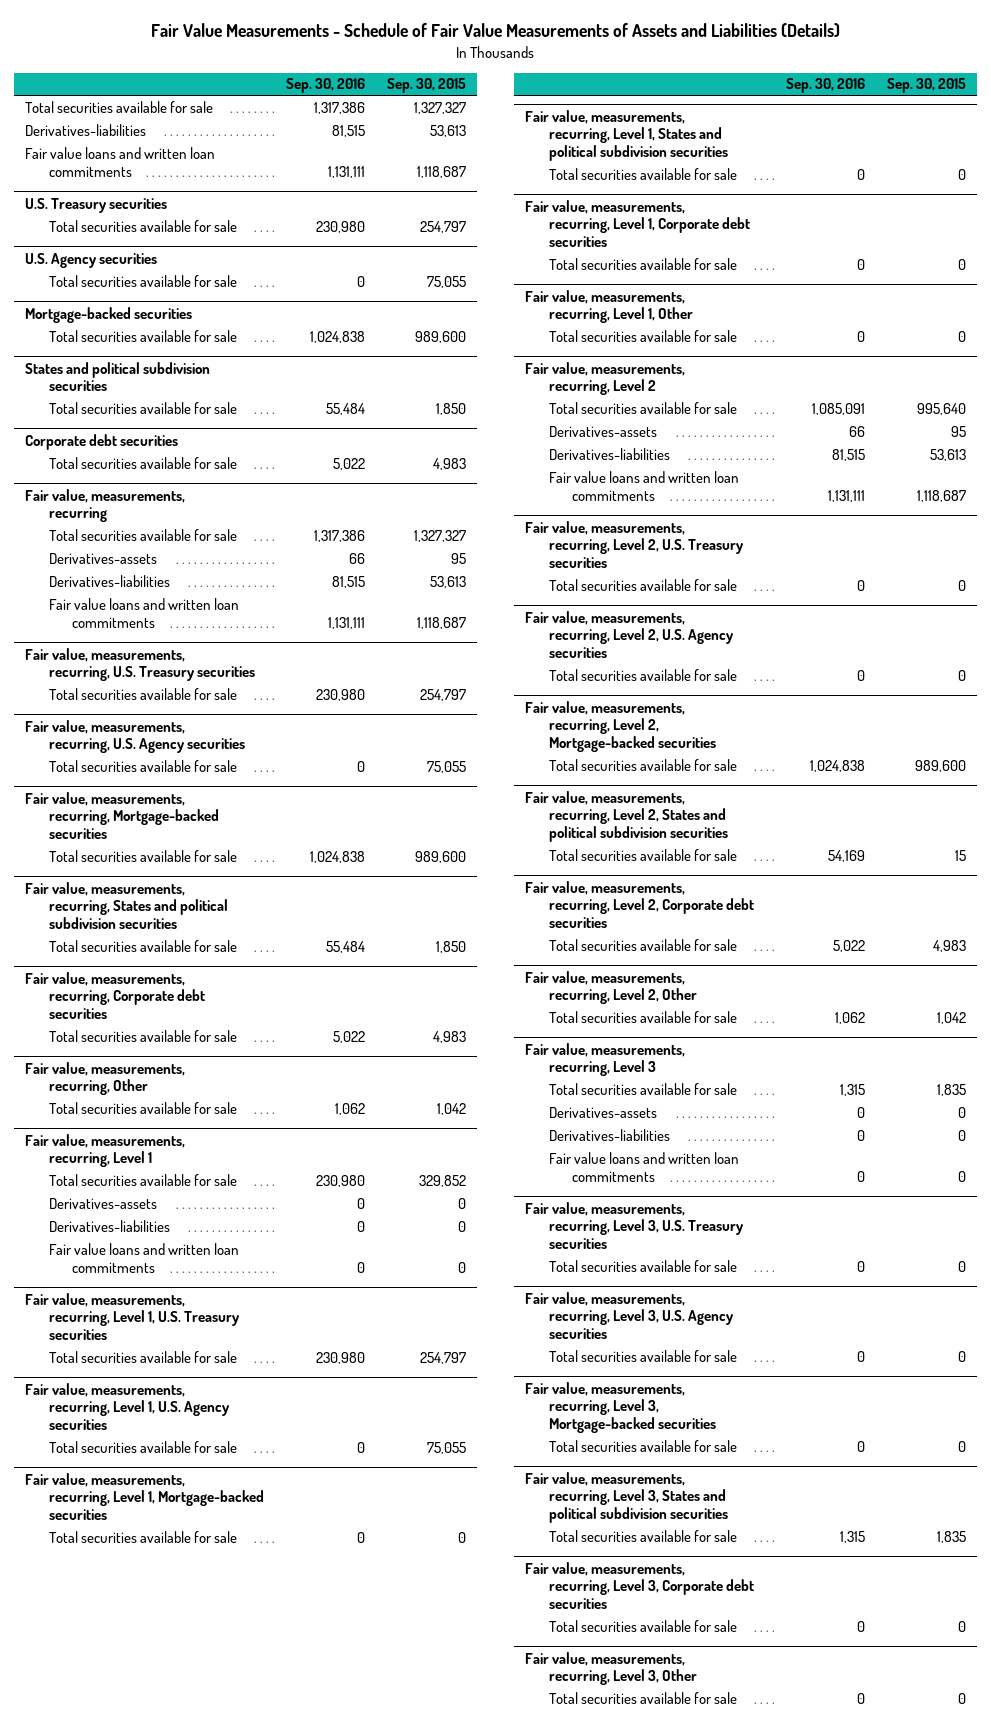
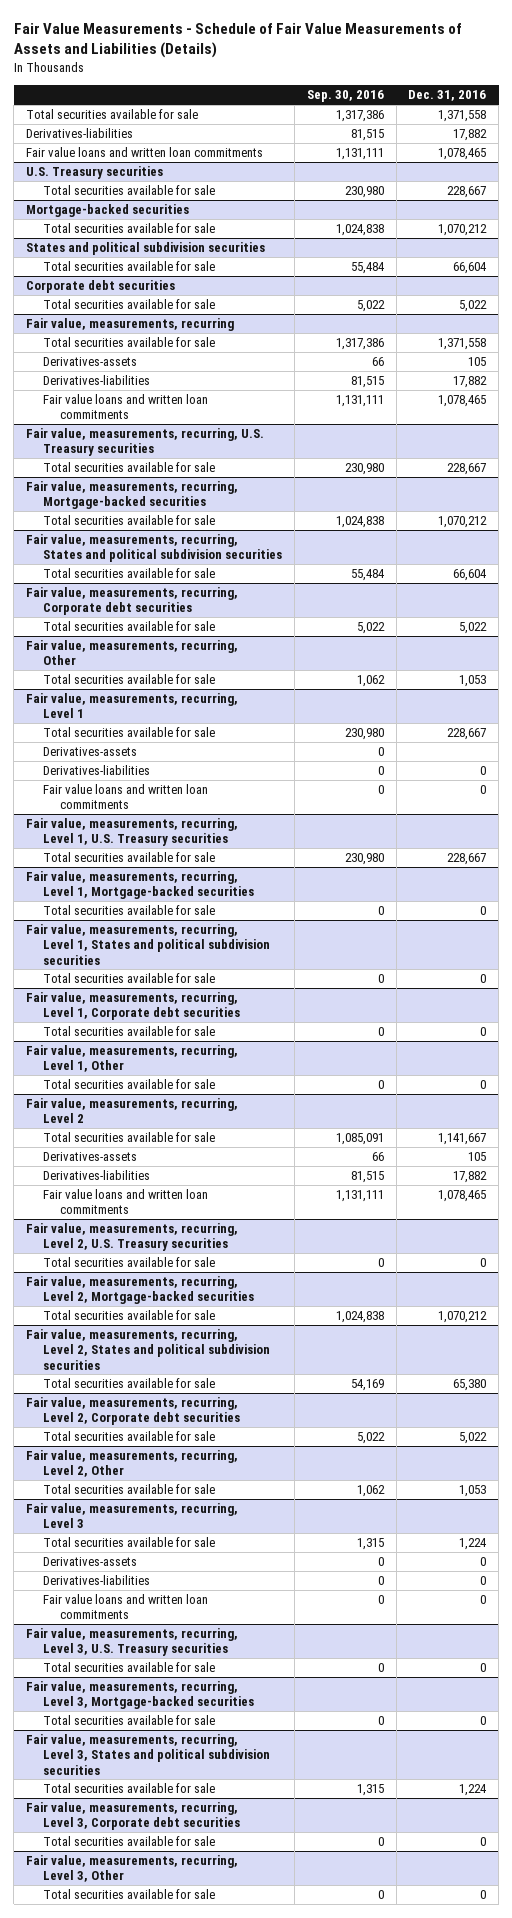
- | Sep. 30, 2016 | Sep. 30, 2015
+ | Sep. 30, 2016 | Dec. 31, 2016
- U.S. Agency securities
- Total securities available for sale | 0 | 75,055
- Fair value, measurements, recurring, U.S. Agency securities
- Total securities available for sale | 0 | 75,055
- Fair value, measurements, recurring, Level 1, U.S. Agency securities
- Total securities available for sale | 0 | 75,055
- Fair value, measurements, recurring, Level 2, U.S. Agency securities
- Total securities available for sale | 0 | 0
- Fair value, measurements, recurring, Level 3, U.S. Agency securities
- Total securities available for sale | 0 | 0

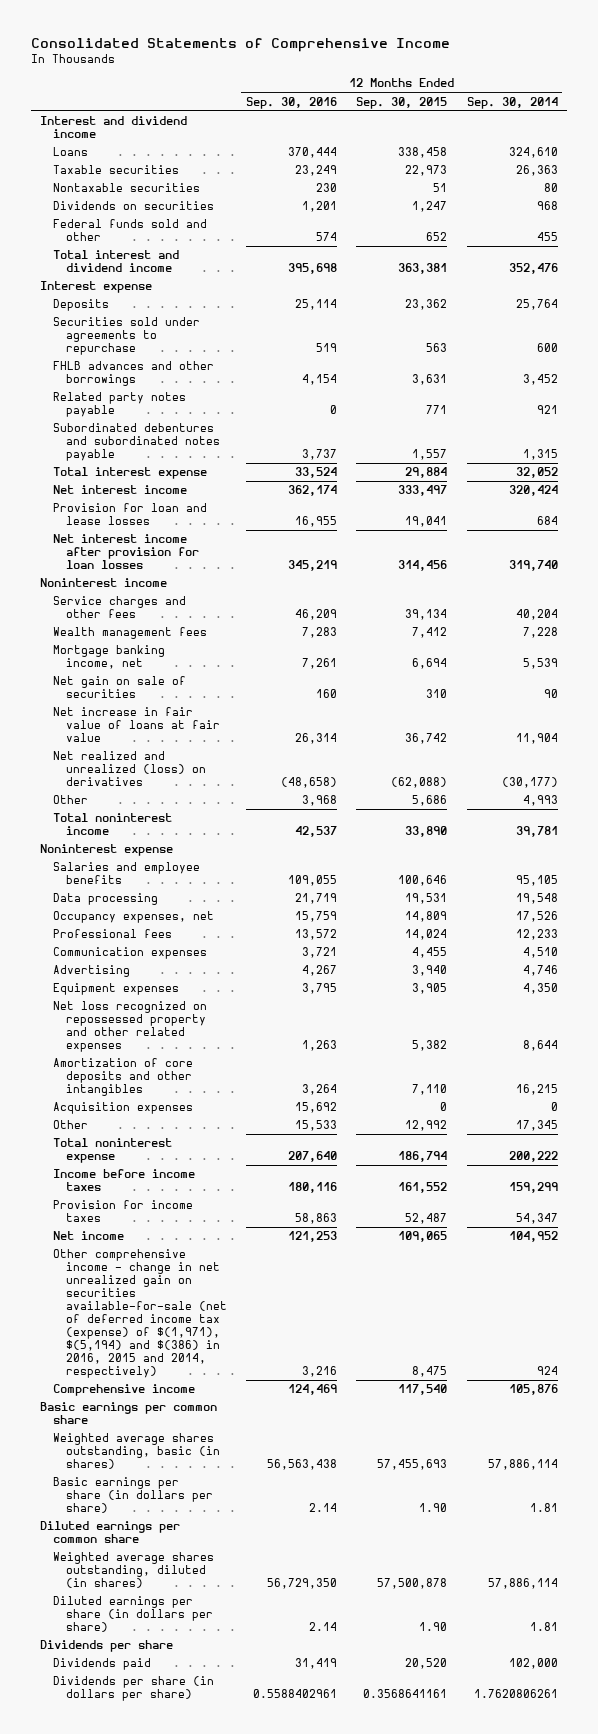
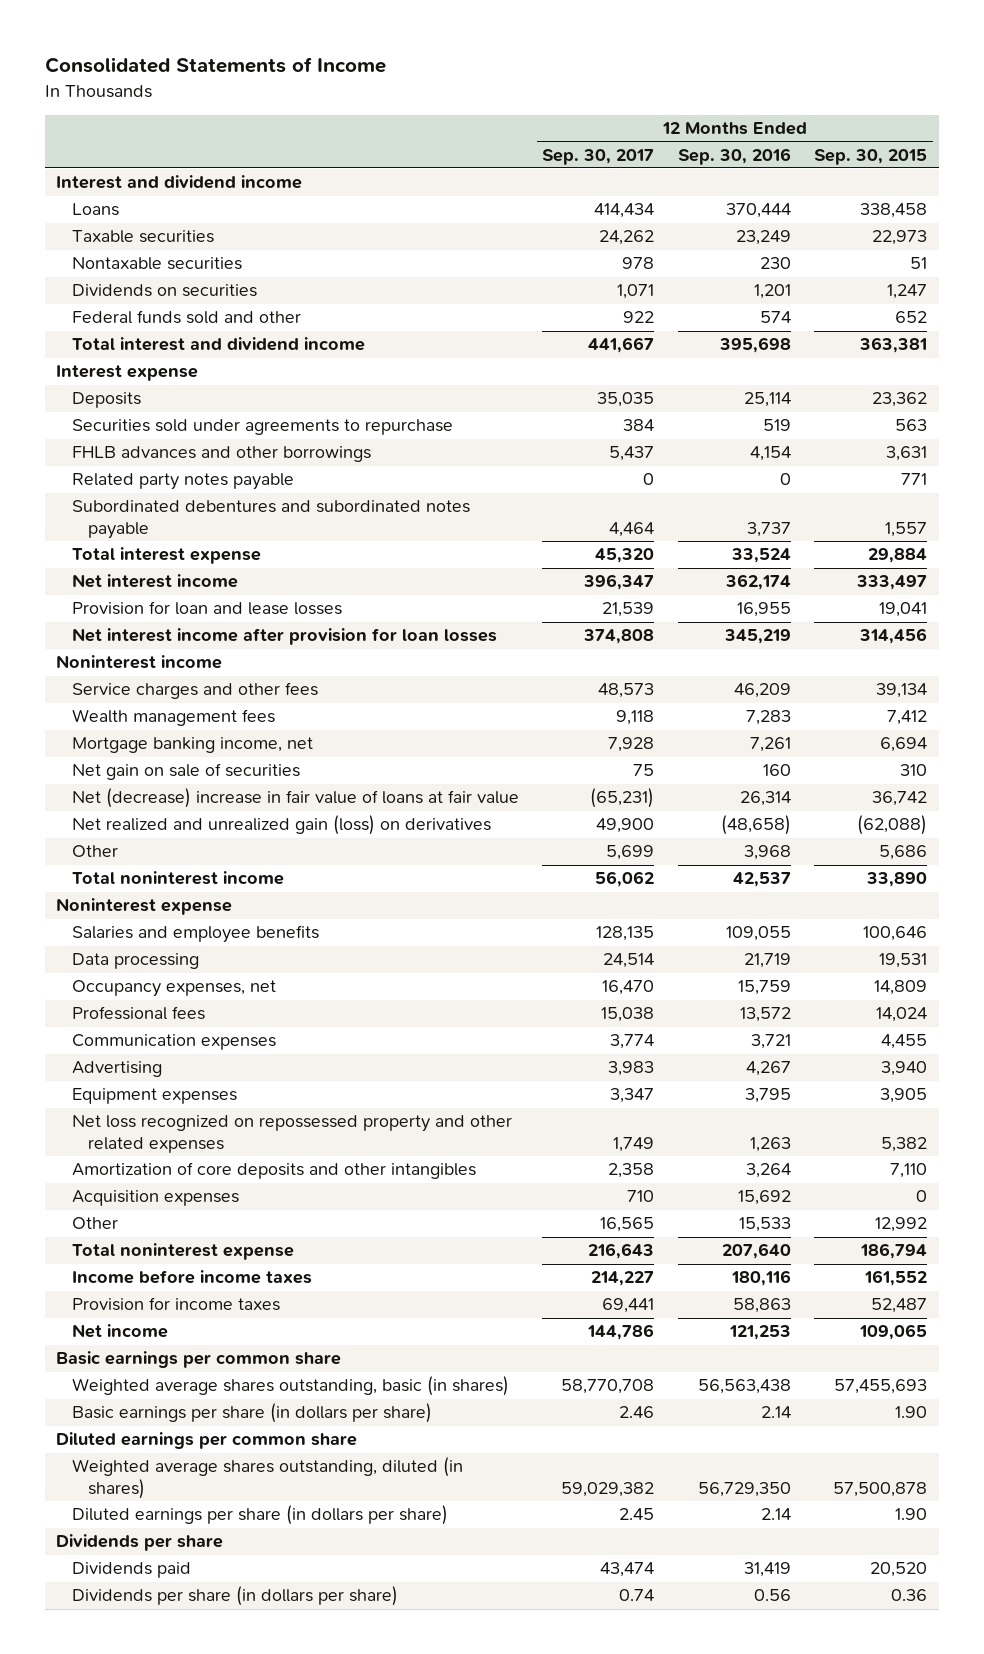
- Consolidated Statements of Comprehensive Income
+ Consolidated Statements of Income
- | 12 Months Ended Sep. 30, 2016 | 12 Months Ended Sep. 30, 2015 | 12 Months Ended Sep. 30, 2014
+ | 12 Months Ended Sep. 30, 2017 | 12 Months Ended Sep. 30, 2016 | 12 Months Ended Sep. 30, 2015
- Net increase in fair value of loans at fair value | 26,314 | 36,742 | 11,904
- Net realized and unrealized (loss) on derivatives | (48,658) | (62,088) | (30,177)
+ Net (decrease) increase in fair value of loans at fair value | (65,231) | 26,314 | 36,742
+ Net realized and unrealized gain (loss) on derivatives | 49,900 | (48,658) | (62,088)
- Other comprehensive income - change in net unrealized gain on securities available-for-sale (net of deferred income tax (expense) of $(1,971), $(5,194) and $(386) in 2016, 2015 and 2014, respectively) | 3,216 | 8,475 | 924
- Comprehensive income | 124,469 | 117,540 | 105,876
- Dividends per share (in dollars per share) | 0.5588402961 | 0.3568641161 | 1.7620806261
+ Dividends per share (in dollars per share) | 0.74 | 0.56 | 0.36

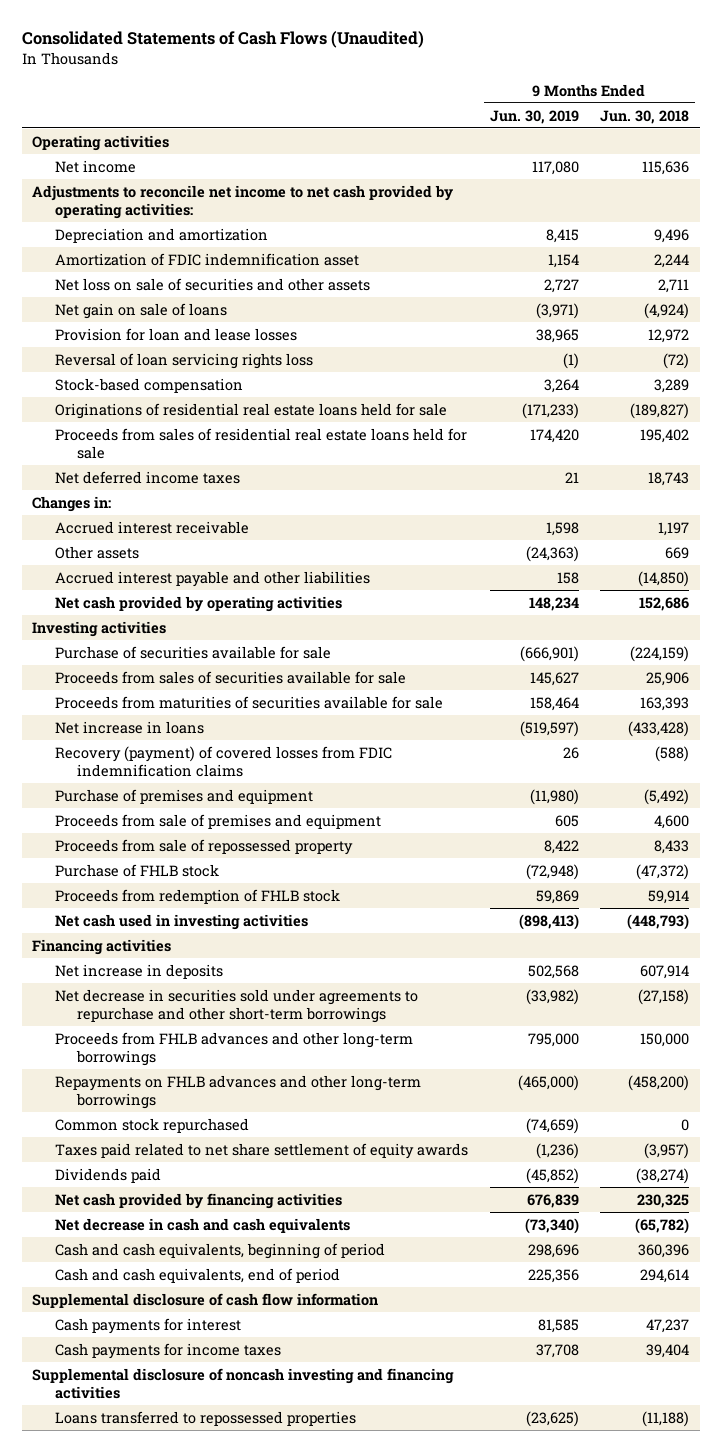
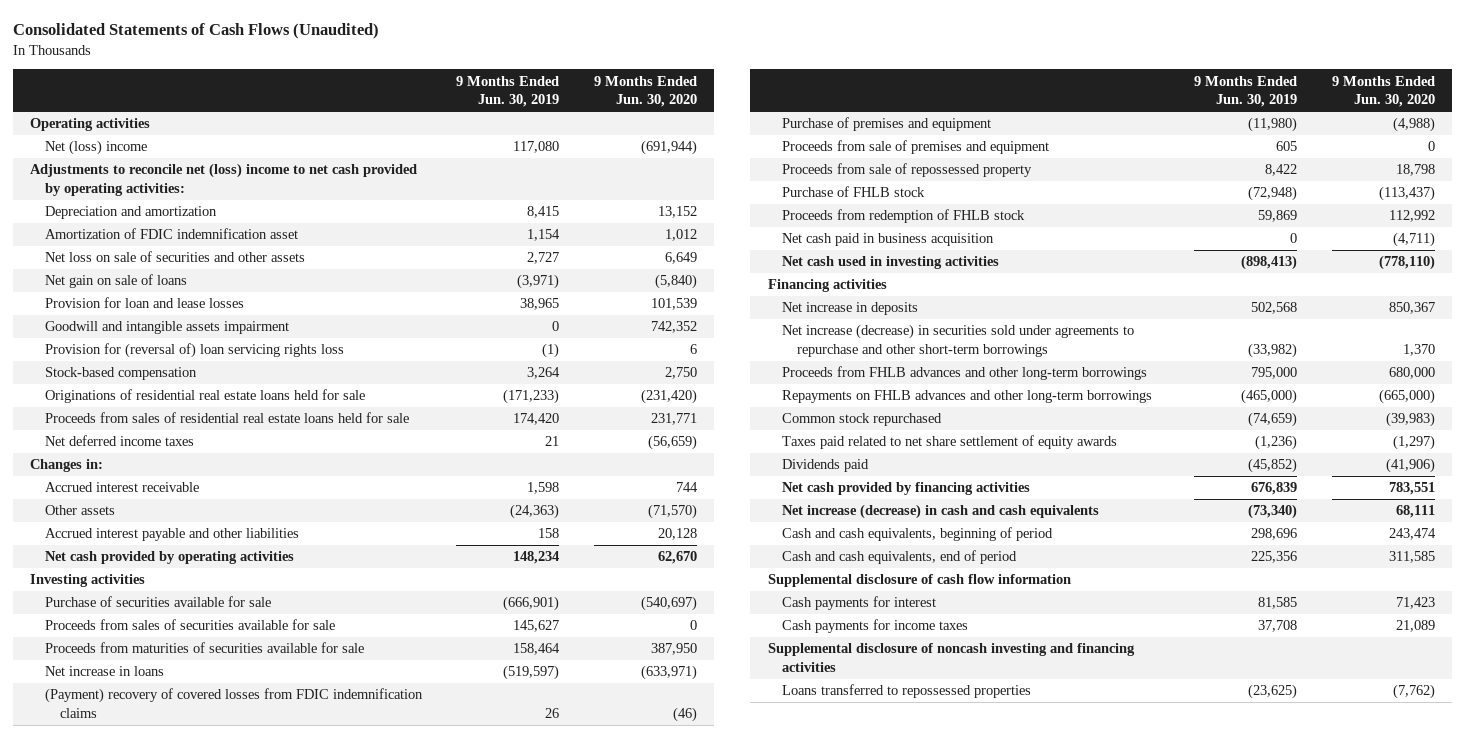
- | 9 Months Ended Jun. 30, 2019 | 9 Months Ended Jun. 30, 2018
+ | 9 Months Ended Jun. 30, 2019 | 9 Months Ended Jun. 30, 2020
- Net income | 117,080 | 115,636
- Adjustments to reconcile net income to net cash provided by operating activities:
+ Net (loss) income | 117,080 | (691,944)
+ Adjustments to reconcile net (loss) income to net cash provided by operating activities:
- Reversal of loan servicing rights loss | (1) | (72)
+ Goodwill and intangible assets impairment | 0 | 742,352
+ Provision for (reversal of) loan servicing rights loss | (1) | 6
- Recovery (payment) of covered losses from FDIC indemnification claims | 26 | (588)
+ (Payment) recovery of covered losses from FDIC indemnification claims | 26 | (46)
+ Net cash paid in business acquisition | 0 | (4,711)
- Net decrease in securities sold under agreements to repurchase and other short-term borrowings | (33,982) | (27,158)
+ Net increase (decrease) in securities sold under agreements to repurchase and other short-term borrowings | (33,982) | 1,370
- Net decrease in cash and cash equivalents | (73,340) | (65,782)
+ Net increase (decrease) in cash and cash equivalents | (73,340) | 68,111

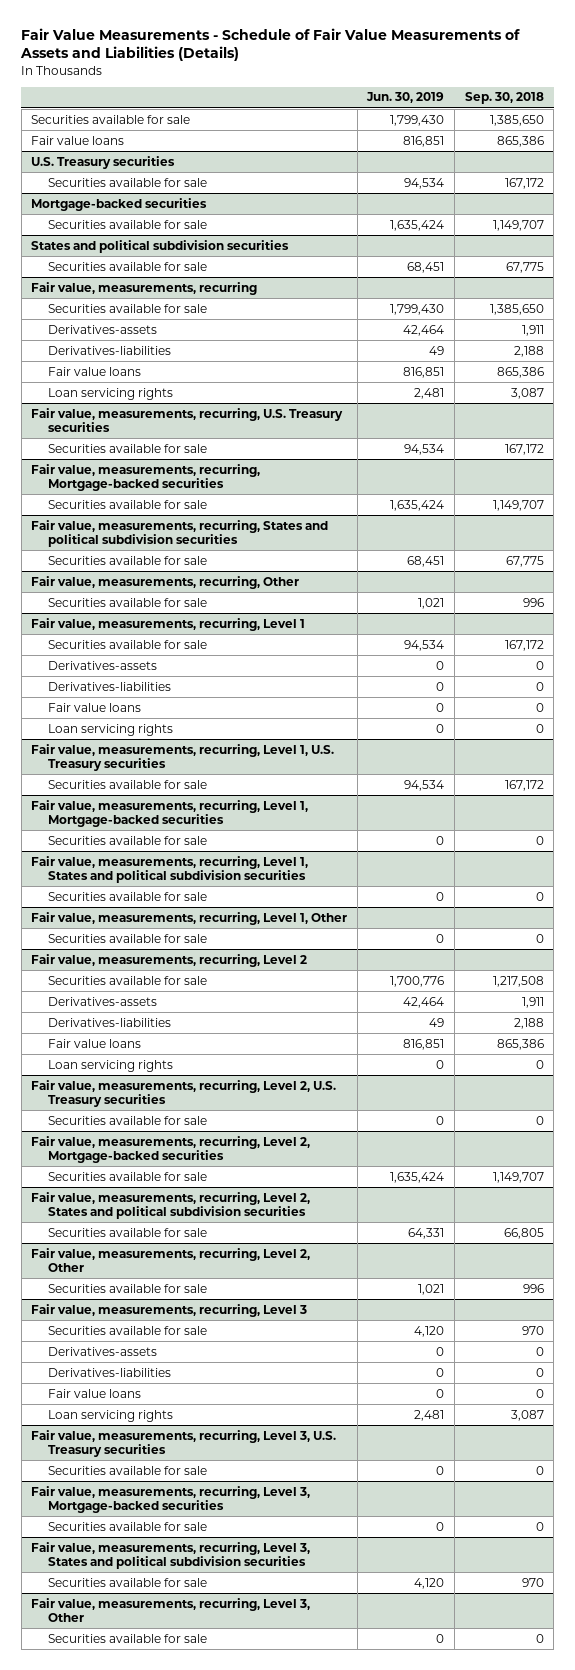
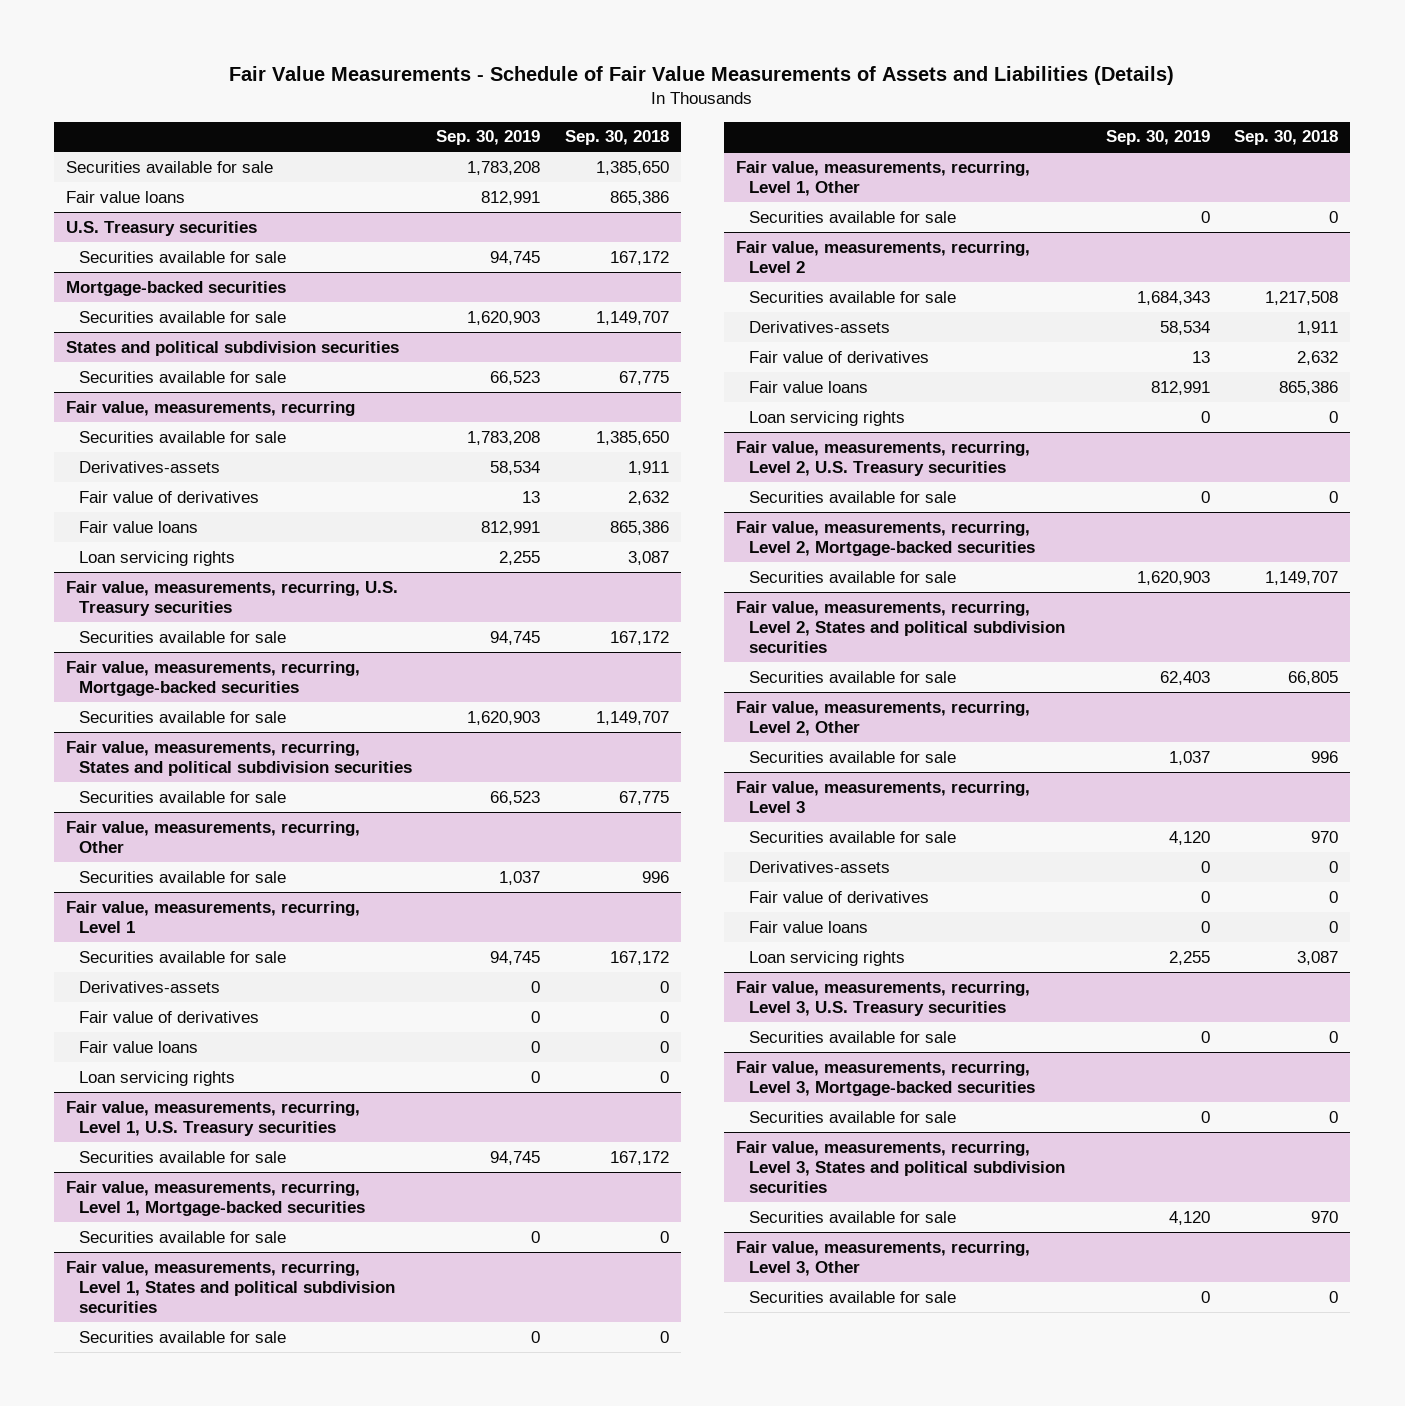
- | Jun. 30, 2019 | Sep. 30, 2018
+ | Sep. 30, 2019 | Sep. 30, 2018
@ Fair value, measurements, recurring
- Derivatives-liabilities | 49 | 2,188
+ Fair value of derivatives | 13 | 2,632
@ Fair value, measurements, recurring, Level 1
- Derivatives-liabilities | 0 | 0
+ Fair value of derivatives | 0 | 0
@ Fair value, measurements, recurring, Level 2
- Derivatives-liabilities | 49 | 2,188
+ Fair value of derivatives | 13 | 2,632
@ Fair value, measurements, recurring, Level 3
- Derivatives-liabilities | 0 | 0
+ Fair value of derivatives | 0 | 0

